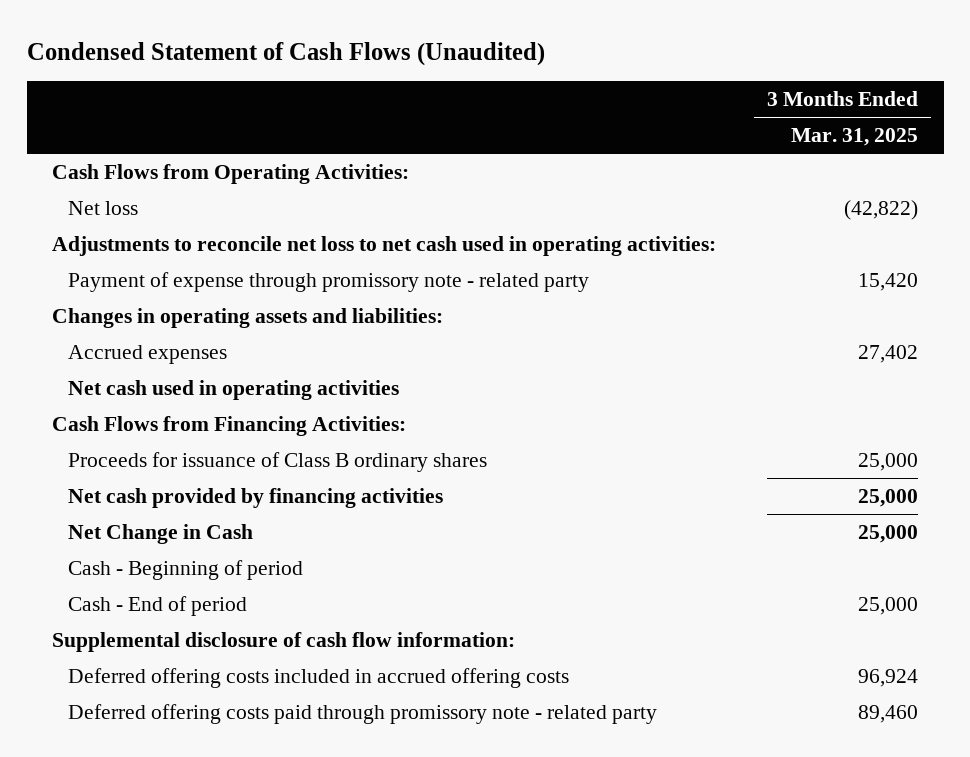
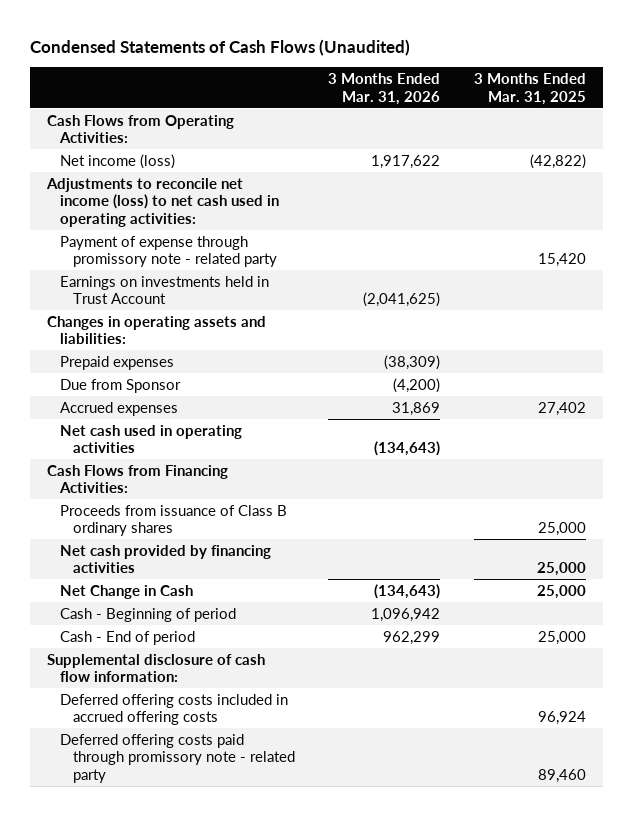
- Condensed Statement of Cash Flows (Unaudited)
+ Condensed Statements of Cash Flows (Unaudited)
- | 3 Months Ended Mar. 31, 2025
+ | 3 Months Ended Mar. 31, 2026 | 3 Months Ended Mar. 31, 2025
- Net loss | (42,822)
- Adjustments to reconcile net loss to net cash used in operating activities:
+ Net income (loss) | 1,917,622 | (42,822)
+ Adjustments to reconcile net income (loss) to net cash used in operating activities:
+ Earnings on investments held in Trust Account | (2,041,625) |
+ Prepaid expenses | (38,309) |
+ Due from Sponsor | (4,200) |
- Proceeds for issuance of Class B ordinary shares | 25,000
+ Proceeds from issuance of Class B ordinary shares | | 25,000

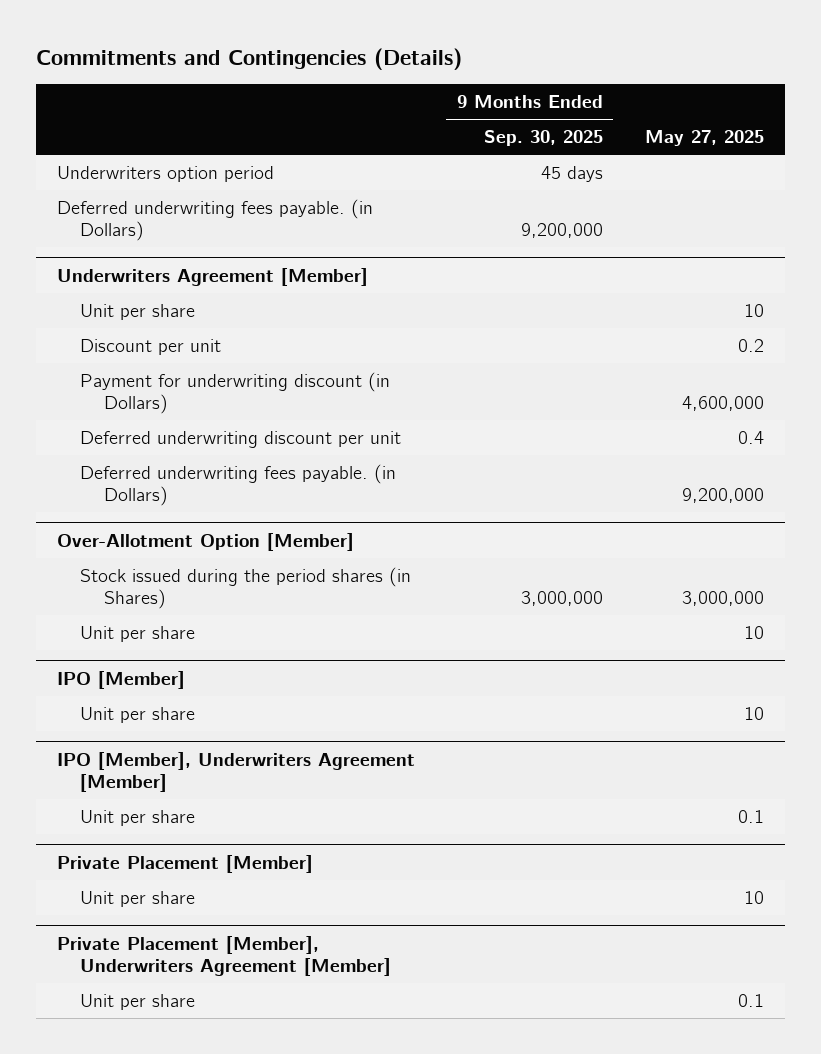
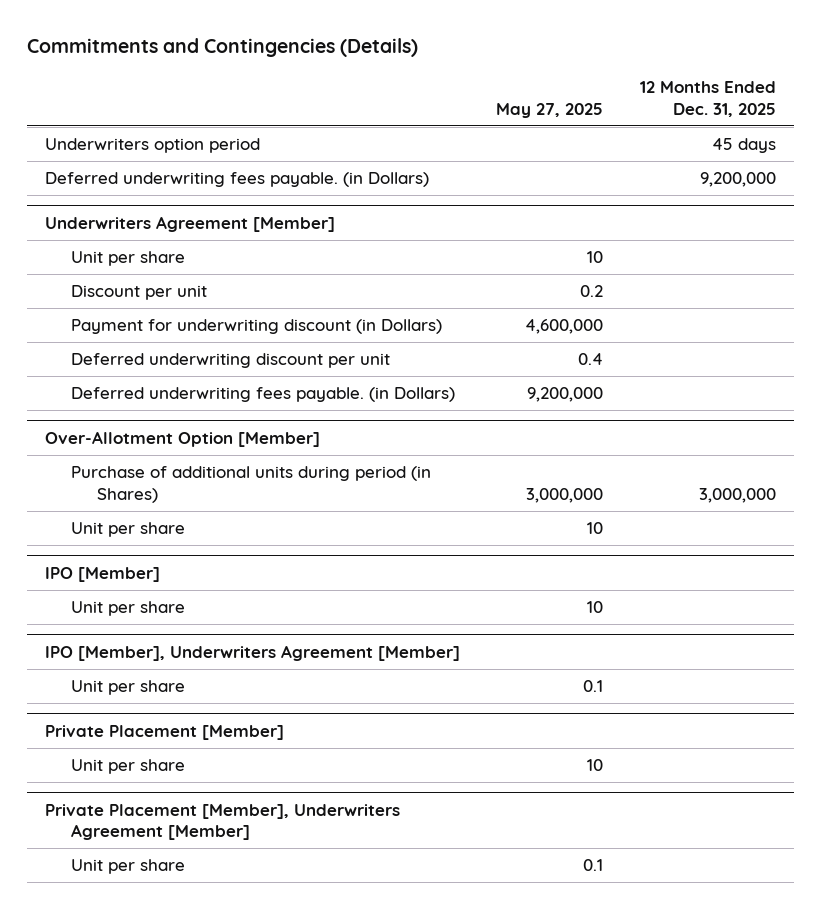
- | 9 Months Ended Sep. 30, 2025 | May 27, 2025
+ | May 27, 2025 | 12 Months Ended Dec. 31, 2025
@ Over-Allotment Option [Member]
- Stock issued during the period shares (in Shares) | 3,000,000 | 3,000,000
+ Purchase of additional units during period (in Shares) | 3,000,000 | 3,000,000

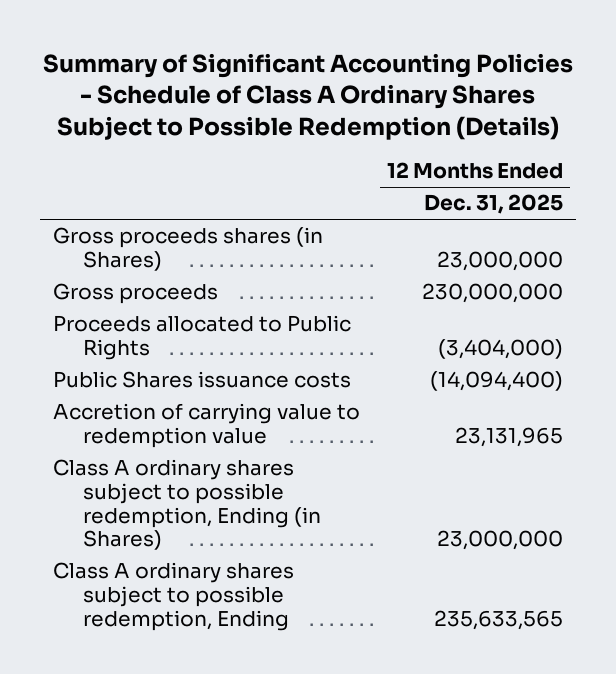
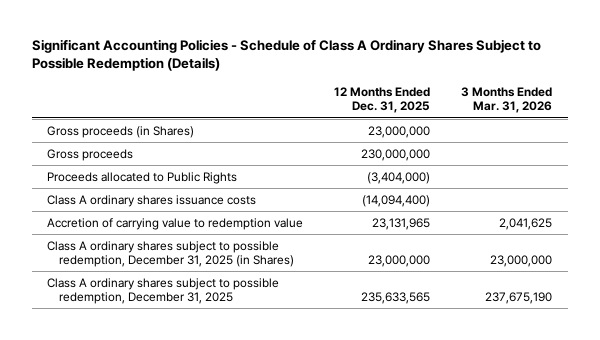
- Summary of Significant Accounting Policies - Schedule of Class A Ordinary Shares Subject to Possible Redemption (Details)
+ Significant Accounting Policies - Schedule of Class A Ordinary Shares Subject to Possible Redemption (Details)
- | 12 Months Ended Dec. 31, 2025
+ | 12 Months Ended Dec. 31, 2025 | 3 Months Ended Mar. 31, 2026
- Gross proceeds shares (in Shares) | 23,000,000
+ Gross proceeds (in Shares) | 23,000,000 |
- Public Shares issuance costs | (14,094,400)
+ Class A ordinary shares issuance costs | (14,094,400) |
- Class A ordinary shares subject to possible redemption, Ending (in Shares) | 23,000,000
- Class A ordinary shares subject to possible redemption, Ending | 235,633,565
+ Class A ordinary shares subject to possible redemption, December 31, 2025 (in Shares) | 23,000,000 | 23,000,000
+ Class A ordinary shares subject to possible redemption, December 31, 2025 | 235,633,565 | 237,675,190

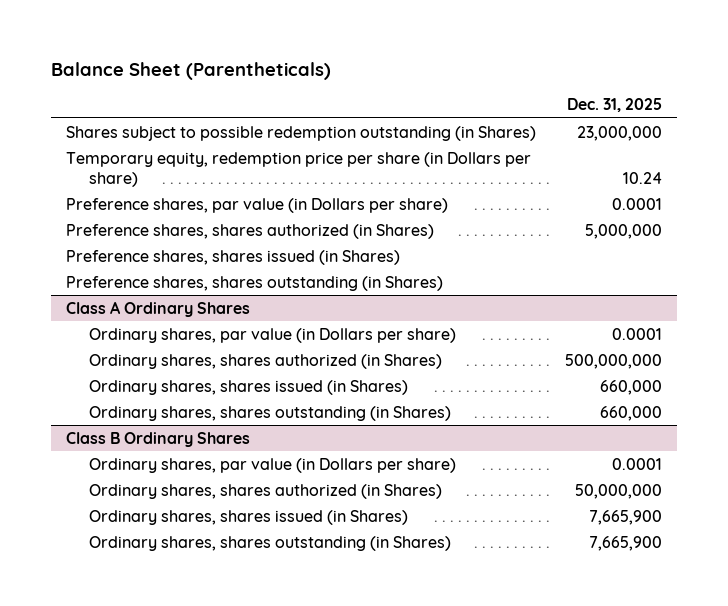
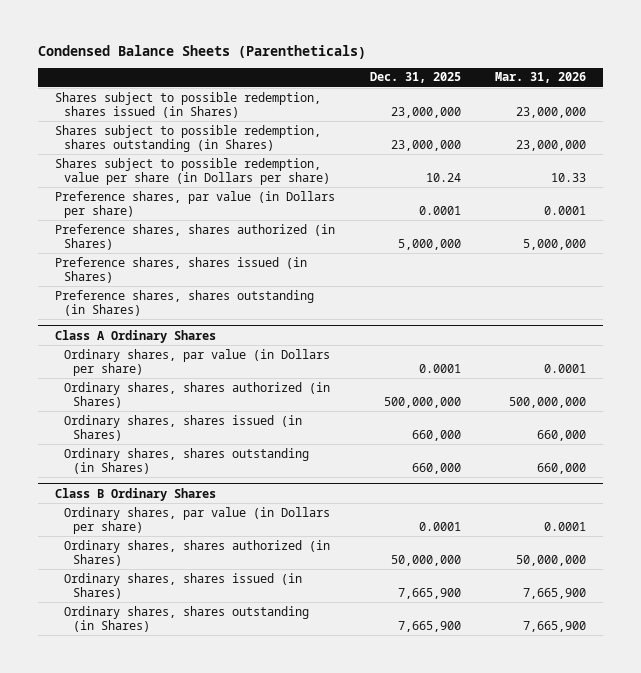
- Balance Sheet (Parentheticals)
+ Condensed Balance Sheets (Parentheticals)
- | Dec. 31, 2025
+ | Dec. 31, 2025 | Mar. 31, 2026
- Shares subject to possible redemption outstanding (in Shares) | 23,000,000
- Temporary equity, redemption price per share (in Dollars per share) | 10.24
+ Shares subject to possible redemption, shares issued (in Shares) | 23,000,000 | 23,000,000
+ Shares subject to possible redemption, shares outstanding (in Shares) | 23,000,000 | 23,000,000
+ Shares subject to possible redemption, value per share (in Dollars per share) | 10.24 | 10.33

